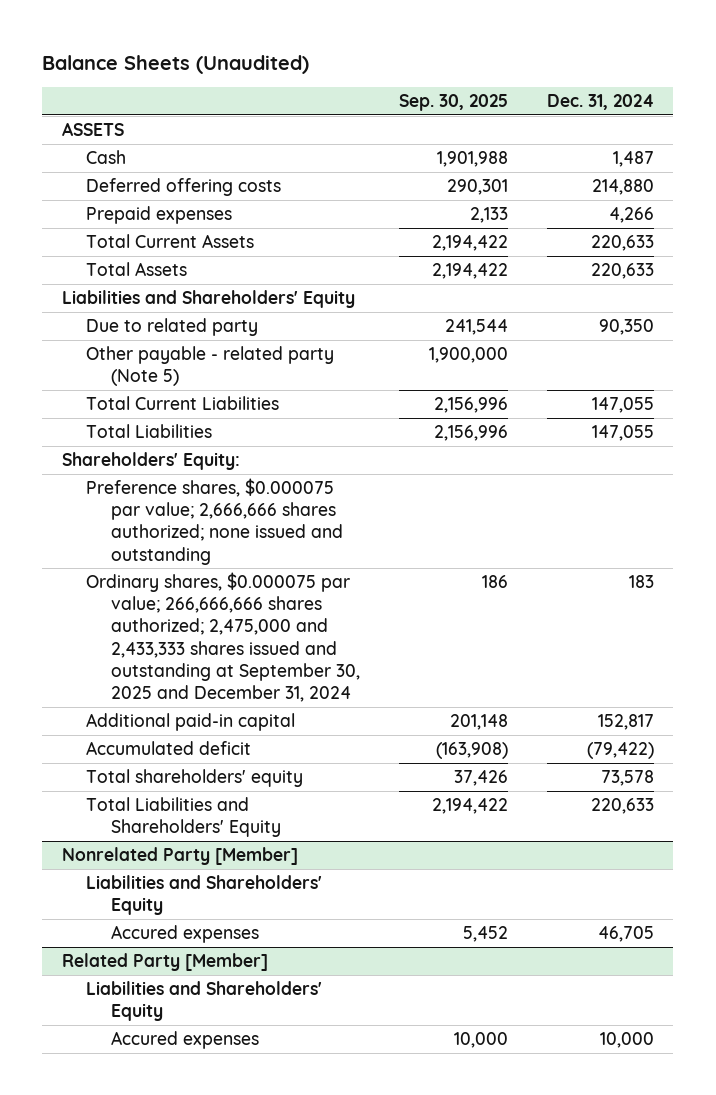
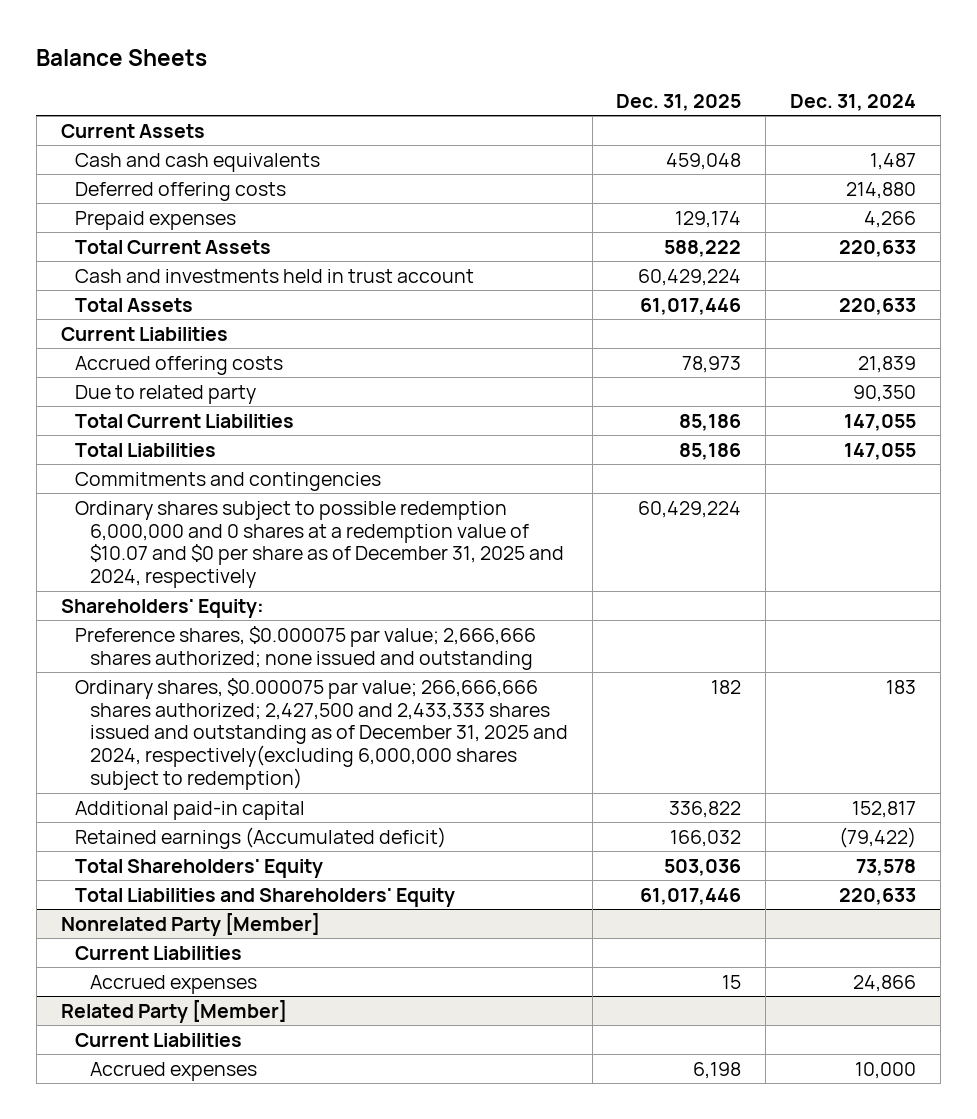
- Balance Sheets (Unaudited)
+ Balance Sheets
- | Sep. 30, 2025 | Dec. 31, 2024
+ | Dec. 31, 2025 | Dec. 31, 2024
- ASSETS
- Cash | 1,901,988 | 1,487
+ Current Assets
+ Cash and cash equivalents | 459,048 | 1,487
+ Cash and investments held in trust account | 60,429,224 |
- Liabilities and Shareholders' Equity
+ Current Liabilities
+ Accrued offering costs | 78,973 | 21,839
- Other payable - related party (Note 5) | 1,900,000 |
+ Commitments and contingencies
+ Ordinary shares subject to possible redemption 6,000,000 and 0 shares at a redemption value of $10.07 and $0 per share as of December 31, 2025 and 2024, respectively | 60,429,224 |
- Ordinary shares, $0.000075 par value; 266,666,666 shares authorized; 2,475,000 and 2,433,333 shares issued and outstanding at September 30, 2025 and December 31, 2024 | 186 | 183
+ Ordinary shares, $0.000075 par value; 266,666,666 shares authorized; 2,427,500 and 2,433,333 shares issued and outstanding as of December 31, 2025 and 2024, respectively(excluding 6,000,000 shares subject to redemption) | 182 | 183
- Accumulated deficit | (163,908) | (79,422)
- Total shareholders' equity | 37,426 | 73,578
+ Retained earnings (Accumulated deficit) | 166,032 | (79,422)
+ Total Shareholders' Equity | 503,036 | 73,578
@ Nonrelated Party [Member]
- Liabilities and Shareholders' Equity
- Accured expenses | 5,452 | 46,705
+ Current Liabilities
+ Accrued expenses | 15 | 24,866
@ Related Party [Member]
- Liabilities and Shareholders' Equity
- Accured expenses | 10,000 | 10,000
+ Current Liabilities
+ Accrued expenses | 6,198 | 10,000

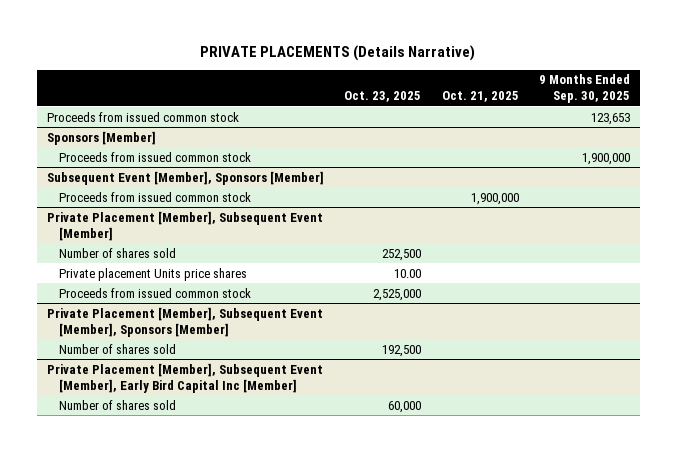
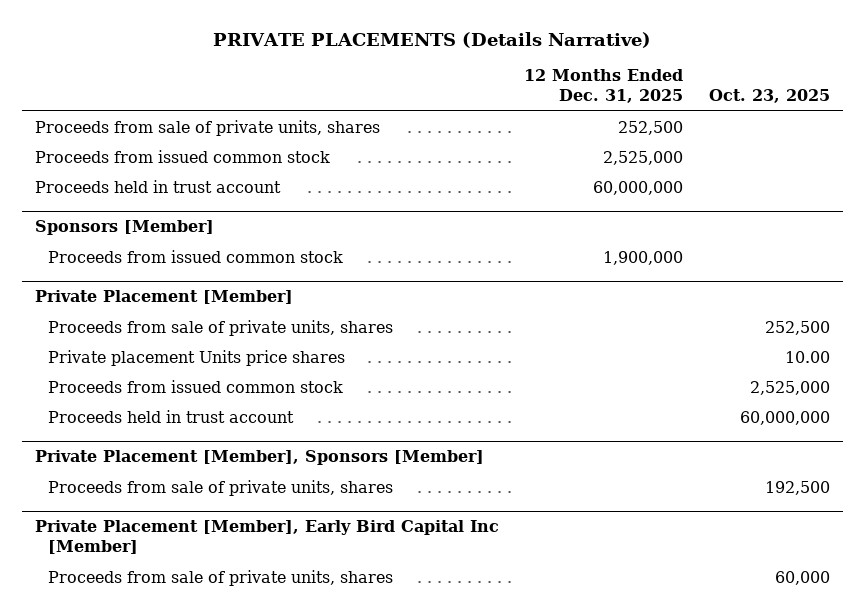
- | Oct. 23, 2025 | Oct. 21, 2025 | 9 Months Ended Sep. 30, 2025
+ | 12 Months Ended Dec. 31, 2025 | Oct. 23, 2025
+ Proceeds from sale of private units, shares | 252,500 |
+ Proceeds held in trust account | 60,000,000 |
- Subsequent Event [Member], Sponsors [Member]
- Proceeds from issued common stock | | 1,900,000 |
- Private Placement [Member], Subsequent Event [Member]
- Number of shares sold | 252,500 | |
+ Private Placement [Member]
+ Proceeds from sale of private units, shares | | 252,500
- Private Placement [Member], Subsequent Event [Member], Sponsors [Member]
- Number of shares sold | 192,500 | |
- Private Placement [Member], Subsequent Event [Member], Early Bird Capital Inc [Member]
- Number of shares sold | 60,000 | |
+ Proceeds held in trust account | | 60,000,000
+ Private Placement [Member], Sponsors [Member]
+ Proceeds from sale of private units, shares | | 192,500
+ Private Placement [Member], Early Bird Capital Inc [Member]
+ Proceeds from sale of private units, shares | | 60,000

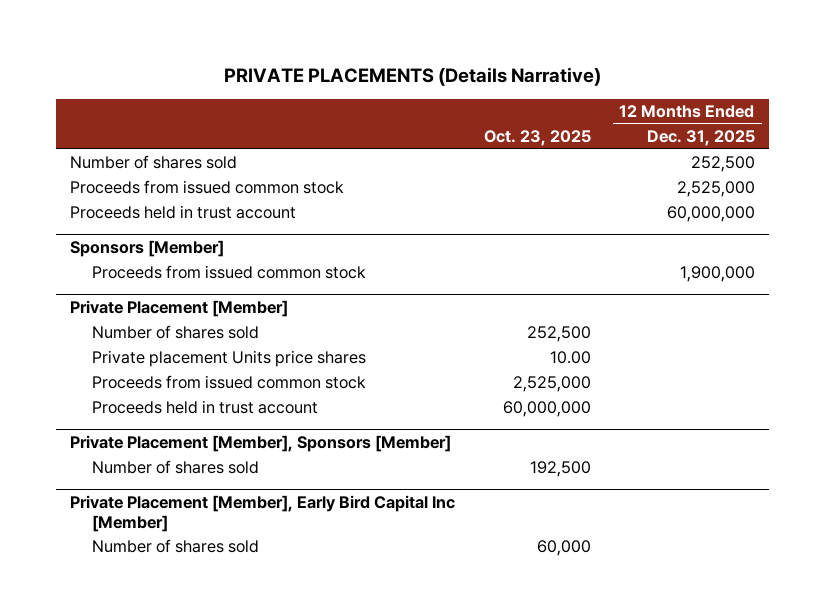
- | 12 Months Ended Dec. 31, 2025 | Oct. 23, 2025
+ | Oct. 23, 2025 | 12 Months Ended Dec. 31, 2025
- Proceeds from sale of private units, shares | 252,500 |
+ Number of shares sold | | 252,500
@ Private Placement [Member]
- Proceeds from sale of private units, shares | | 252,500
+ Number of shares sold | 252,500 |
@ Private Placement [Member], Sponsors [Member]
- Proceeds from sale of private units, shares | | 192,500
+ Number of shares sold | 192,500 |
@ Private Placement [Member], Early Bird Capital Inc [Member]
- Proceeds from sale of private units, shares | | 60,000
+ Number of shares sold | 60,000 |

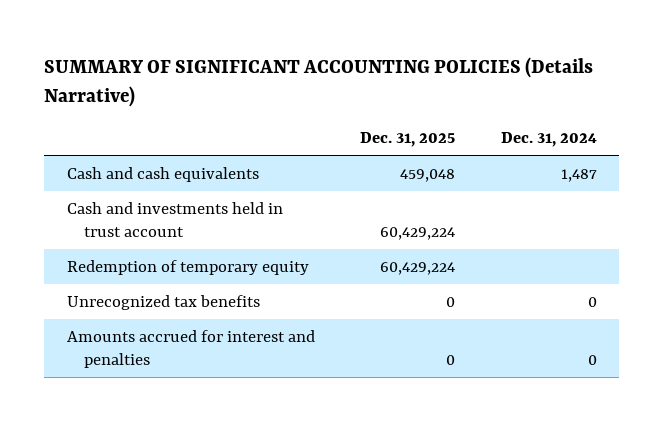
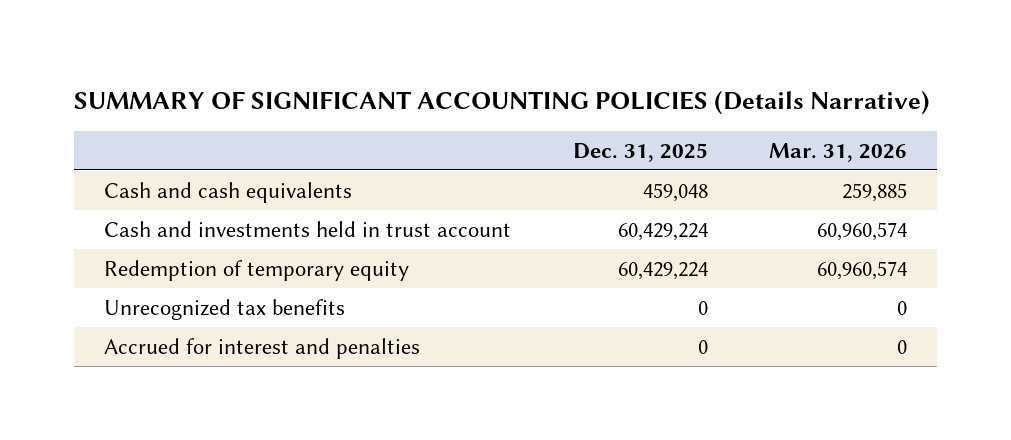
- | Dec. 31, 2025 | Dec. 31, 2024
+ | Dec. 31, 2025 | Mar. 31, 2026
- Amounts accrued for interest and penalties | 0 | 0
+ Accrued for interest and penalties | 0 | 0

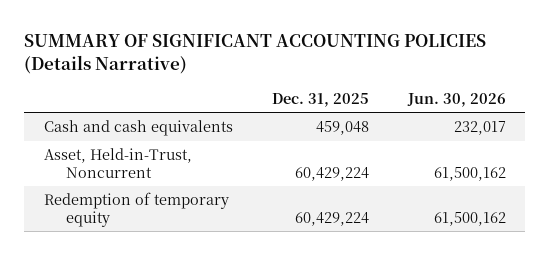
- | Dec. 31, 2025 | Mar. 31, 2026
+ | Dec. 31, 2025 | Jun. 30, 2026
- Cash and investments held in trust account | 60,429,224 | 60,960,574
+ Asset, Held-in-Trust, Noncurrent | 60,429,224 | 61,500,162
- Unrecognized tax benefits | 0 | 0
- Accrued for interest and penalties | 0 | 0

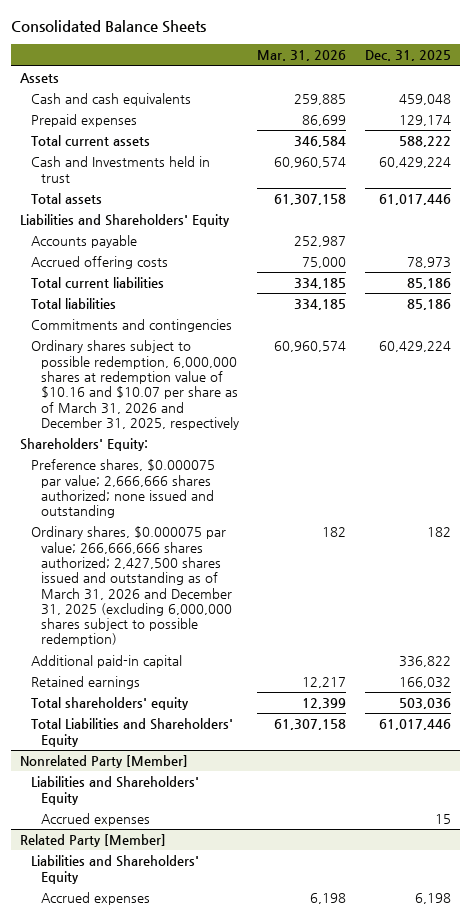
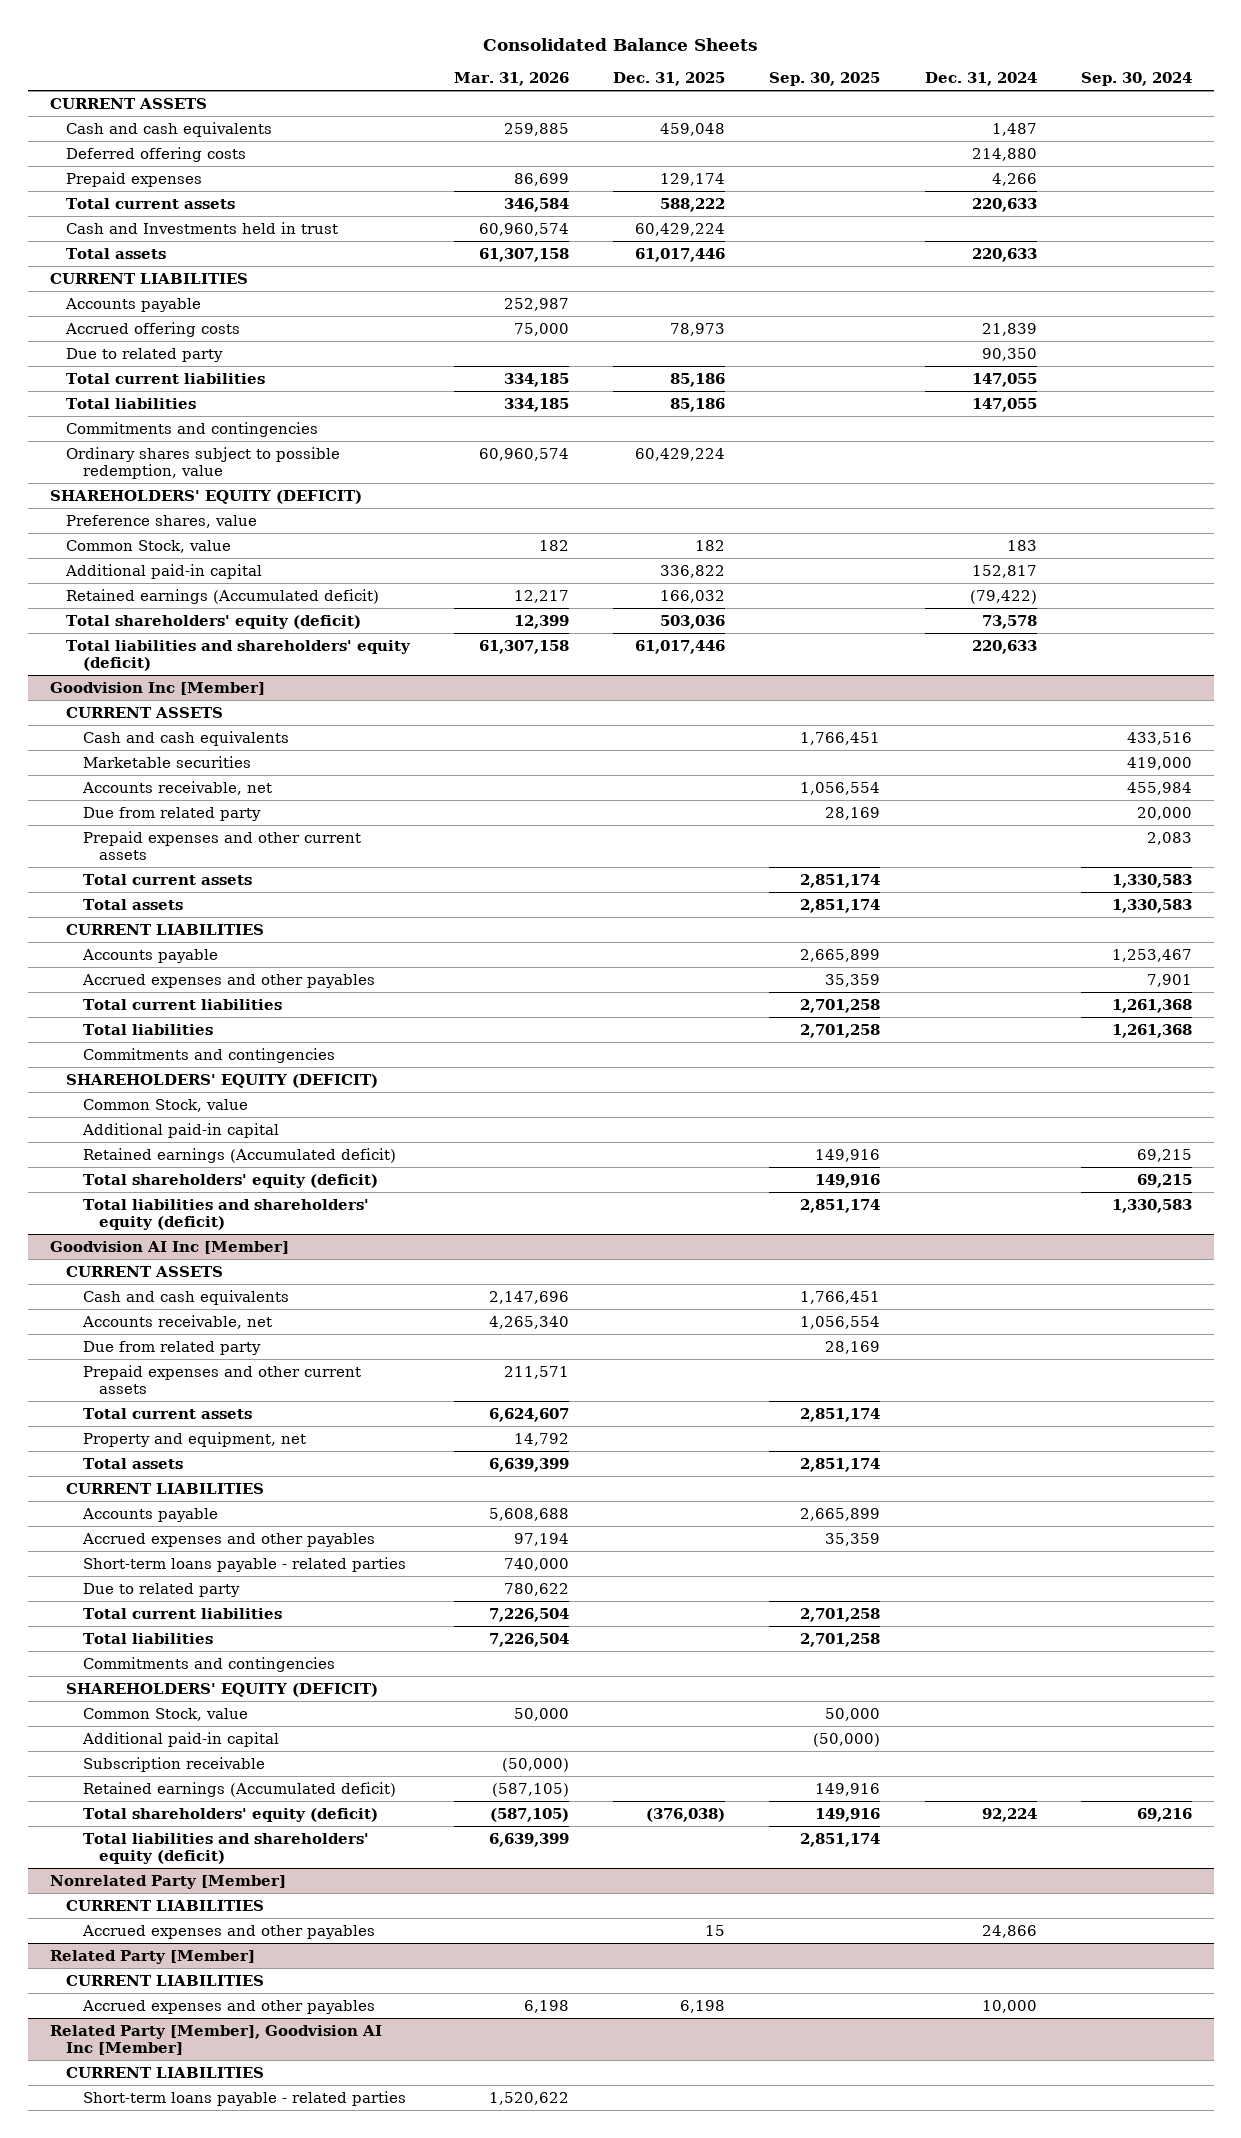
- | Mar. 31, 2026 | Dec. 31, 2025
+ | Mar. 31, 2026 | Dec. 31, 2025 | Sep. 30, 2025 | Dec. 31, 2024 | Sep. 30, 2024
- Assets
+ CURRENT ASSETS
+ Deferred offering costs | | | | 214,880 |
- Liabilities and Shareholders' Equity
+ CURRENT LIABILITIES
+ Due to related party | | | | 90,350 |
- Ordinary shares subject to possible redemption, 6,000,000 shares at redemption value of $10.16 and $10.07 per share as of March 31, 2026 and December 31, 2025, respectively | 60,960,574 | 60,429,224
- Shareholders' Equity:
- Preference shares, $0.000075 par value; 2,666,666 shares authorized; none issued and outstanding
- Ordinary shares, $0.000075 par value; 266,666,666 shares authorized; 2,427,500 shares issued and outstanding as of March 31, 2026 and December 31, 2025 (excluding 6,000,000 shares subject to possible redemption) | 182 | 182
+ Ordinary shares subject to possible redemption, value | 60,960,574 | 60,429,224 | | |
+ SHAREHOLDERS' EQUITY (DEFICIT)
+ Preference shares, value
+ Common Stock, value | 182 | 182 | | 183 |
- Retained earnings | 12,217 | 166,032
- Total shareholders' equity | 12,399 | 503,036
- Total Liabilities and Shareholders' Equity | 61,307,158 | 61,017,446
+ Retained earnings (Accumulated deficit) | 12,217 | 166,032 | | (79,422) |
+ Total shareholders' equity (deficit) | 12,399 | 503,036 | | 73,578 |
+ Total liabilities and shareholders' equity (deficit) | 61,307,158 | 61,017,446 | | 220,633 |
+ Goodvision Inc [Member]
+ CURRENT ASSETS
+ Cash and cash equivalents | | | 1,766,451 | | 433,516
+ Marketable securities | | | | | 419,000
+ Accounts receivable, net | | | 1,056,554 | | 455,984
+ Due from related party | | | 28,169 | | 20,000
+ Prepaid expenses and other current assets | | | | | 2,083
+ Total current assets | | | 2,851,174 | | 1,330,583
+ Total assets | | | 2,851,174 | | 1,330,583
+ CURRENT LIABILITIES
+ Accounts payable | | | 2,665,899 | | 1,253,467
+ Accrued expenses and other payables | | | 35,359 | | 7,901
+ Total current liabilities | | | 2,701,258 | | 1,261,368
+ Total liabilities | | | 2,701,258 | | 1,261,368
+ Commitments and contingencies
+ SHAREHOLDERS' EQUITY (DEFICIT)
+ Common Stock, value
+ Additional paid-in capital
+ Retained earnings (Accumulated deficit) | | | 149,916 | | 69,215
+ Total shareholders' equity (deficit) | | | 149,916 | | 69,215
+ Total liabilities and shareholders' equity (deficit) | | | 2,851,174 | | 1,330,583
+ Goodvision AI Inc [Member]
+ CURRENT ASSETS
+ Cash and cash equivalents | 2,147,696 | | 1,766,451 | |
+ Accounts receivable, net | 4,265,340 | | 1,056,554 | |
+ Due from related party | | | 28,169 | |
+ Prepaid expenses and other current assets | 211,571 | | | |
+ Total current assets | 6,624,607 | | 2,851,174 | |
+ Property and equipment, net | 14,792 | | | |
+ Total assets | 6,639,399 | | 2,851,174 | |
+ CURRENT LIABILITIES
+ Accounts payable | 5,608,688 | | 2,665,899 | |
+ Accrued expenses and other payables | 97,194 | | 35,359 | |
+ Short-term loans payable - related parties | 740,000 | | | |
+ Due to related party | 780,622 | | | |
+ Total current liabilities | 7,226,504 | | 2,701,258 | |
+ Total liabilities | 7,226,504 | | 2,701,258 | |
+ Commitments and contingencies
+ SHAREHOLDERS' EQUITY (DEFICIT)
+ Common Stock, value | 50,000 | | 50,000 | |
+ Additional paid-in capital | | | (50,000) | |
+ Subscription receivable | (50,000) | | | |
+ Retained earnings (Accumulated deficit) | (587,105) | | 149,916 | |
+ Total shareholders' equity (deficit) | (587,105) | (376,038) | 149,916 | 92,224 | 69,216
+ Total liabilities and shareholders' equity (deficit) | 6,639,399 | | 2,851,174 | |
@ Nonrelated Party [Member]
- Liabilities and Shareholders' Equity
- Accrued expenses | | 15
+ CURRENT LIABILITIES
+ Accrued expenses and other payables | | 15 | | 24,866 |
@ Related Party [Member]
- Liabilities and Shareholders' Equity
- Accrued expenses | 6,198 | 6,198
+ CURRENT LIABILITIES
+ Accrued expenses and other payables | 6,198 | 6,198 | | 10,000 |
+ Related Party [Member], Goodvision AI Inc [Member]
+ CURRENT LIABILITIES
+ Short-term loans payable - related parties | 1,520,622 | | | |

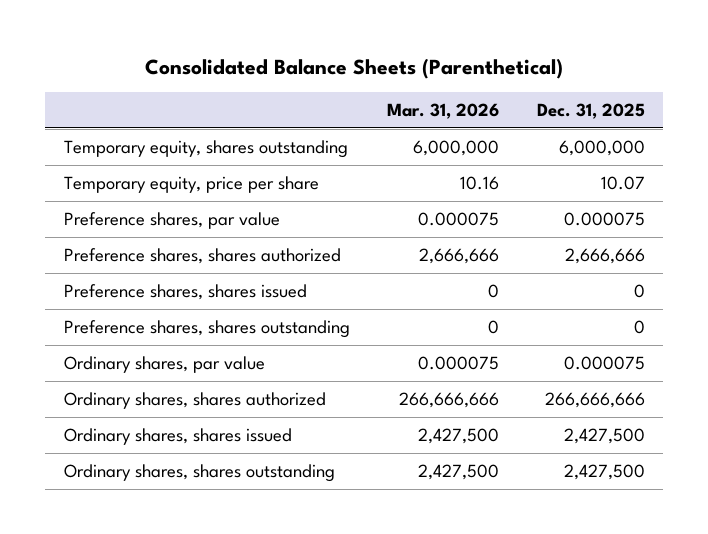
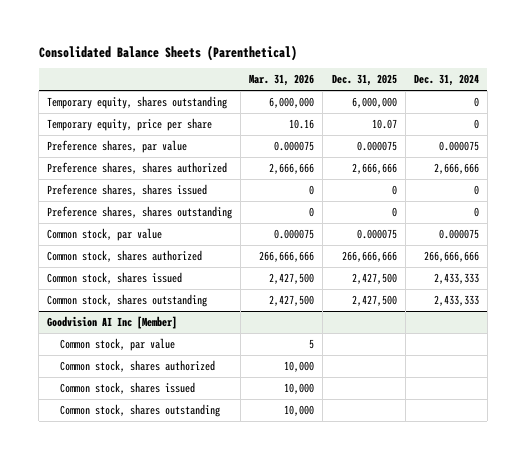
- | Mar. 31, 2026 | Dec. 31, 2025
+ | Mar. 31, 2026 | Dec. 31, 2025 | Dec. 31, 2024
- Ordinary shares, par value | 0.000075 | 0.000075
- Ordinary shares, shares authorized | 266,666,666 | 266,666,666
- Ordinary shares, shares issued | 2,427,500 | 2,427,500
- Ordinary shares, shares outstanding | 2,427,500 | 2,427,500
+ Common stock, par value | 0.000075 | 0.000075 | 0.000075
+ Common stock, shares authorized | 266,666,666 | 266,666,666 | 266,666,666
+ Common stock, shares issued | 2,427,500 | 2,427,500 | 2,433,333
+ Common stock, shares outstanding | 2,427,500 | 2,427,500 | 2,433,333
+ Goodvision AI Inc [Member]
+ Common stock, par value | 5 | |
+ Common stock, shares authorized | 10,000 | |
+ Common stock, shares issued | 10,000 | |
+ Common stock, shares outstanding | 10,000 | |

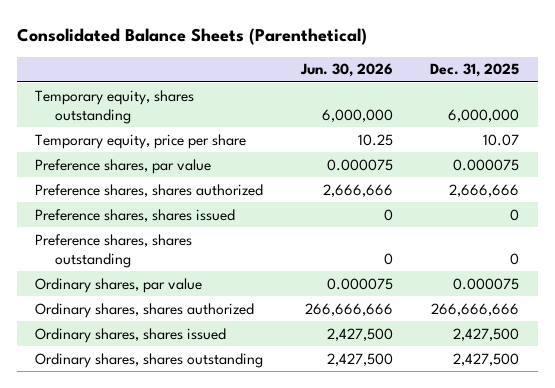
- | Mar. 31, 2026 | Dec. 31, 2025 | Dec. 31, 2024
+ | Jun. 30, 2026 | Dec. 31, 2025
- Common stock, par value | 0.000075 | 0.000075 | 0.000075
- Common stock, shares authorized | 266,666,666 | 266,666,666 | 266,666,666
- Common stock, shares issued | 2,427,500 | 2,427,500 | 2,433,333
- Common stock, shares outstanding | 2,427,500 | 2,427,500 | 2,433,333
- Goodvision AI Inc [Member]
- Common stock, par value | 5 | |
- Common stock, shares authorized | 10,000 | |
- Common stock, shares issued | 10,000 | |
- Common stock, shares outstanding | 10,000 | |
+ Ordinary shares, par value | 0.000075 | 0.000075
+ Ordinary shares, shares authorized | 266,666,666 | 266,666,666
+ Ordinary shares, shares issued | 2,427,500 | 2,427,500
+ Ordinary shares, shares outstanding | 2,427,500 | 2,427,500

